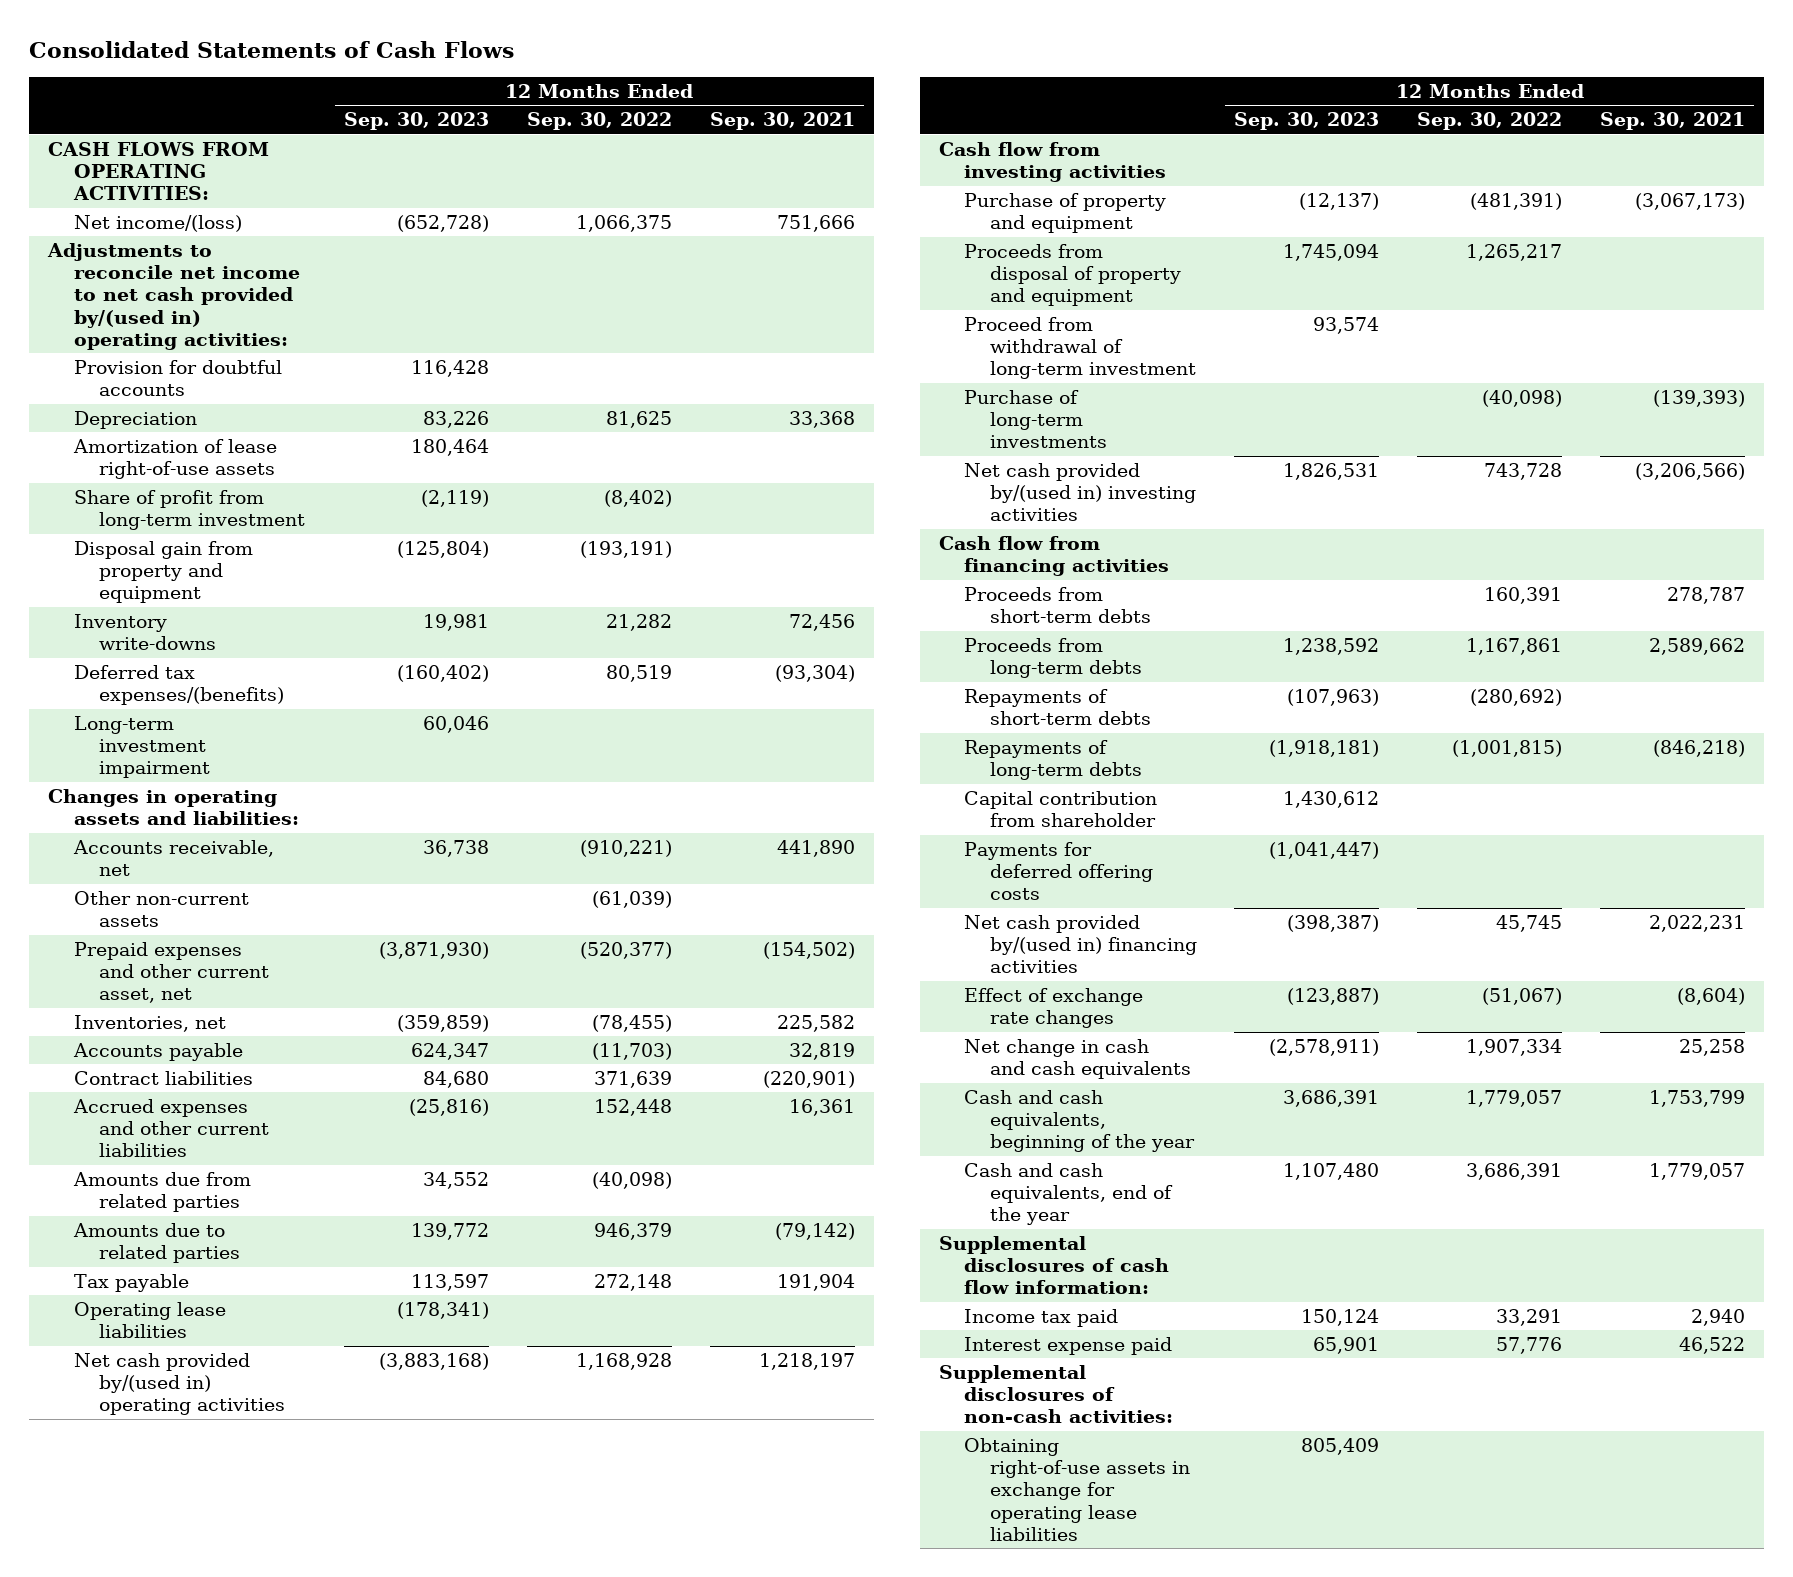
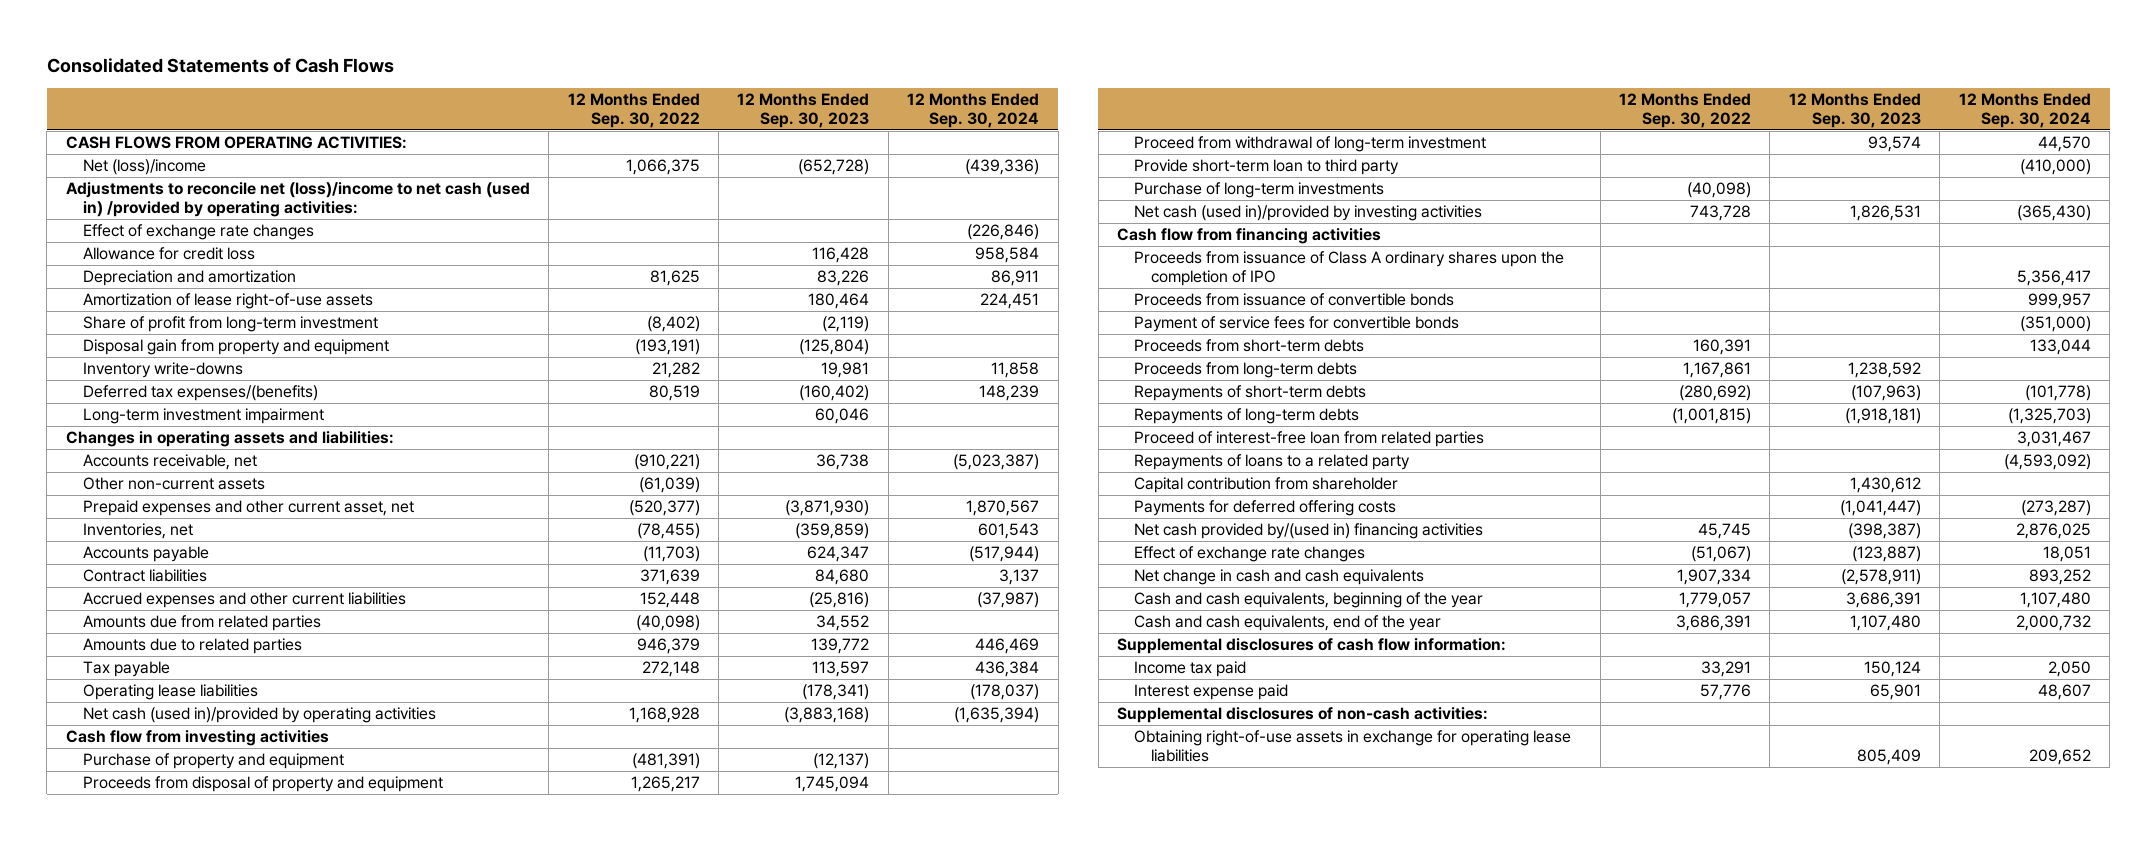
- | 12 Months Ended Sep. 30, 2023 | 12 Months Ended Sep. 30, 2022 | 12 Months Ended Sep. 30, 2021
+ | 12 Months Ended Sep. 30, 2022 | 12 Months Ended Sep. 30, 2023 | 12 Months Ended Sep. 30, 2024
- Net income/(loss) | (652,728) | 1,066,375 | 751,666
- Adjustments to reconcile net income to net cash provided by/(used in) operating activities:
- Provision for doubtful accounts | 116,428 | |
- Depreciation | 83,226 | 81,625 | 33,368
+ Net (loss)/income | 1,066,375 | (652,728) | (439,336)
+ Adjustments to reconcile net (loss)/income to net cash (used in) /provided by operating activities:
+ Effect of exchange rate changes | | | (226,846)
+ Allowance for credit loss | | 116,428 | 958,584
+ Depreciation and amortization | 81,625 | 83,226 | 86,911
- Net cash provided by/(used in) operating activities | (3,883,168) | 1,168,928 | 1,218,197
+ Net cash (used in)/provided by operating activities | 1,168,928 | (3,883,168) | (1,635,394)
+ Provide short-term loan to third party | | | (410,000)
- Net cash provided by/(used in) investing activities | 1,826,531 | 743,728 | (3,206,566)
+ Net cash (used in)/provided by investing activities | 743,728 | 1,826,531 | (365,430)
+ Proceeds from issuance of Class A ordinary shares upon the completion of IPO | | | 5,356,417
+ Proceeds from issuance of convertible bonds | | | 999,957
+ Payment of service fees for convertible bonds | | | (351,000)
+ Proceed of interest-free loan from related parties | | | 3,031,467
+ Repayments of loans to a related party | | | (4,593,092)

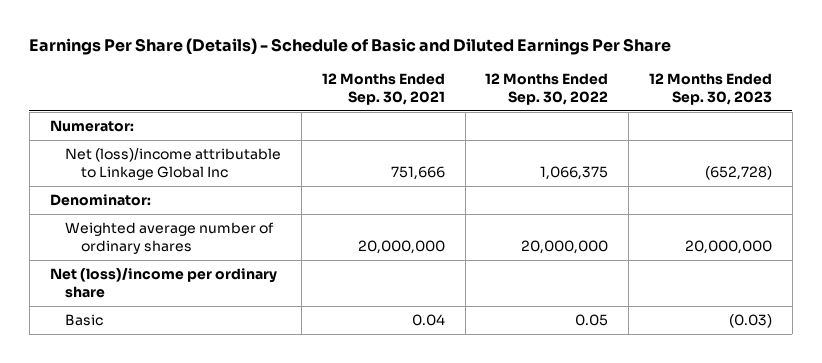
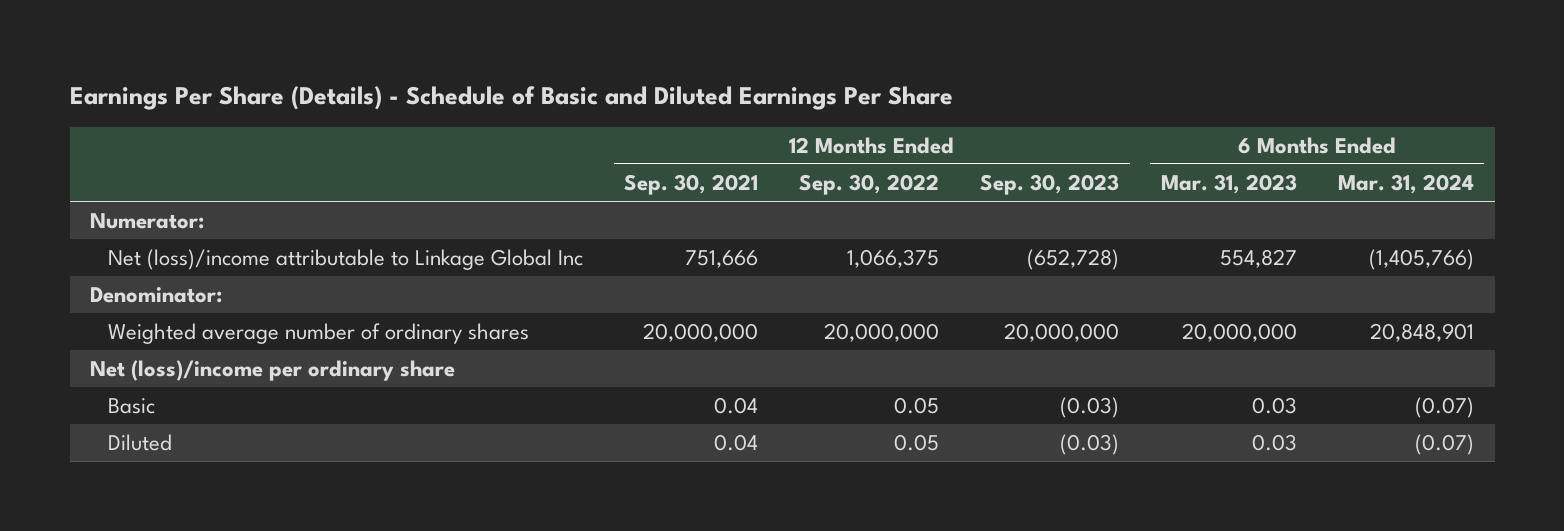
- | 12 Months Ended Sep. 30, 2021 | 12 Months Ended Sep. 30, 2022 | 12 Months Ended Sep. 30, 2023
+ | 12 Months Ended Sep. 30, 2021 | 12 Months Ended Sep. 30, 2022 | 12 Months Ended Sep. 30, 2023 | 6 Months Ended Mar. 31, 2023 | 6 Months Ended Mar. 31, 2024
+ Diluted | 0.04 | 0.05 | (0.03) | 0.03 | (0.07)

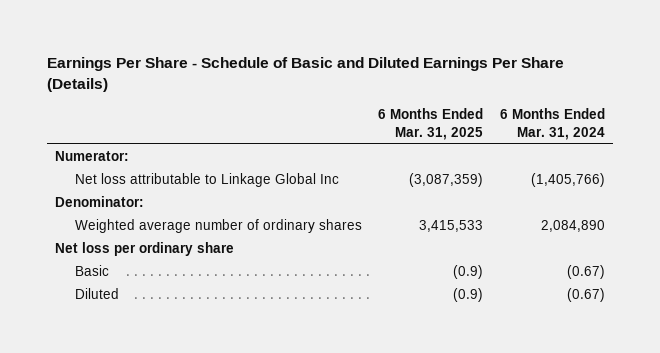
- Earnings Per Share (Details) - Schedule of Basic and Diluted Earnings Per Share
+ Earnings Per Share - Schedule of Basic and Diluted Earnings Per Share (Details)
- | 12 Months Ended Sep. 30, 2021 | 12 Months Ended Sep. 30, 2022 | 12 Months Ended Sep. 30, 2023 | 6 Months Ended Mar. 31, 2023 | 6 Months Ended Mar. 31, 2024
+ | 6 Months Ended Mar. 31, 2025 | 6 Months Ended Mar. 31, 2024
- Net (loss)/income attributable to Linkage Global Inc | 751,666 | 1,066,375 | (652,728) | 554,827 | (1,405,766)
+ Net loss attributable to Linkage Global Inc | (3,087,359) | (1,405,766)
- Weighted average number of ordinary shares | 20,000,000 | 20,000,000 | 20,000,000 | 20,000,000 | 20,848,901
- Net (loss)/income per ordinary share
- Basic | 0.04 | 0.05 | (0.03) | 0.03 | (0.07)
- Diluted | 0.04 | 0.05 | (0.03) | 0.03 | (0.07)
+ Weighted average number of ordinary shares | 3,415,533 | 2,084,890
+ Net loss per ordinary share
+ Basic | (0.9) | (0.67)
+ Diluted | (0.9) | (0.67)

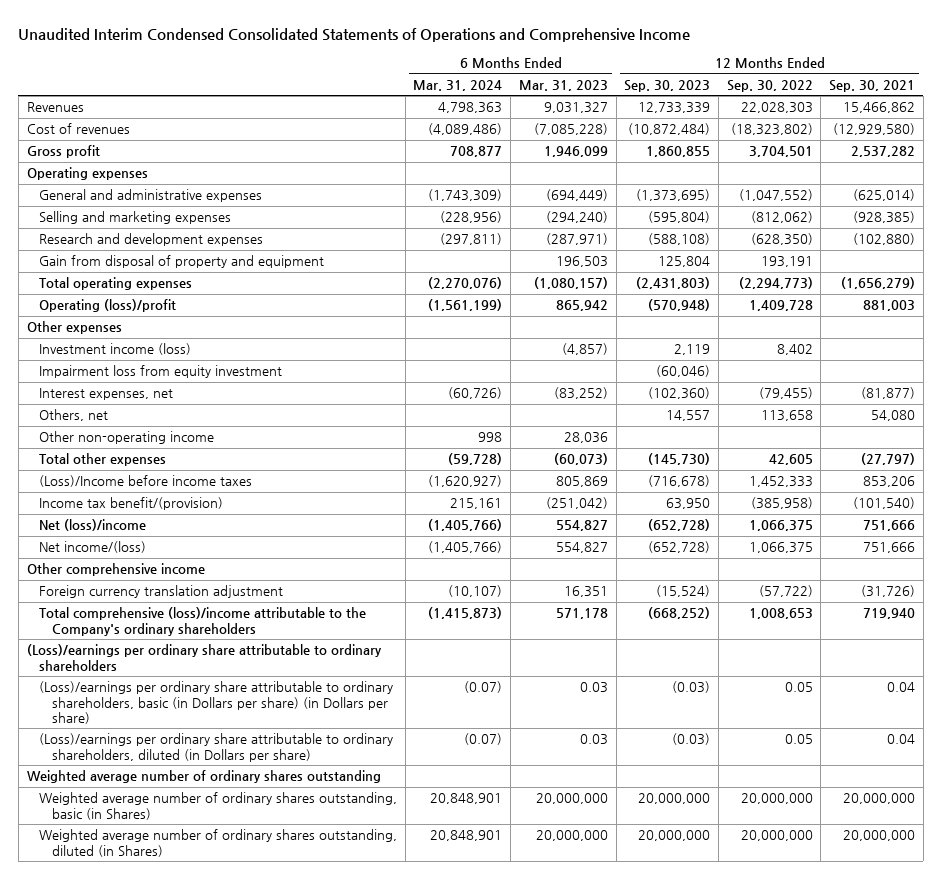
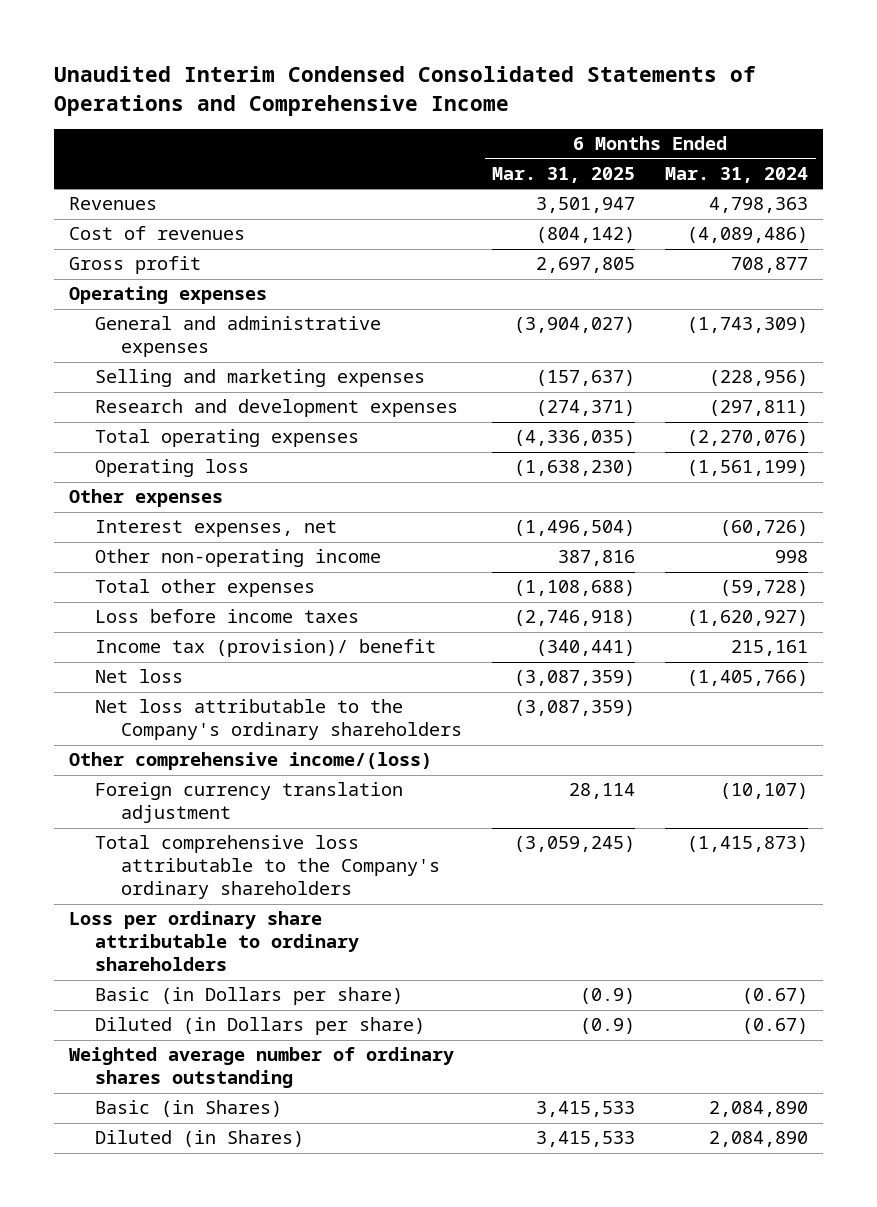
- | 6 Months Ended Mar. 31, 2024 | 6 Months Ended Mar. 31, 2023 | 12 Months Ended Sep. 30, 2023 | 12 Months Ended Sep. 30, 2022 | 12 Months Ended Sep. 30, 2021
+ | 6 Months Ended Mar. 31, 2025 | 6 Months Ended Mar. 31, 2024
- Gain from disposal of property and equipment | | 196,503 | 125,804 | 193,191 |
- Operating (loss)/profit | (1,561,199) | 865,942 | (570,948) | 1,409,728 | 881,003
+ Operating loss | (1,638,230) | (1,561,199)
- Investment income (loss) | | (4,857) | 2,119 | 8,402 |
- Impairment loss from equity investment | | | (60,046) | |
- Others, net | | | 14,557 | 113,658 | 54,080
- (Loss)/Income before income taxes | (1,620,927) | 805,869 | (716,678) | 1,452,333 | 853,206
- Income tax benefit/(provision) | 215,161 | (251,042) | 63,950 | (385,958) | (101,540)
- Net (loss)/income | (1,405,766) | 554,827 | (652,728) | 1,066,375 | 751,666
- Net income/(loss) | (1,405,766) | 554,827 | (652,728) | 1,066,375 | 751,666
- Other comprehensive income
+ Loss before income taxes | (2,746,918) | (1,620,927)
+ Income tax (provision)/ benefit | (340,441) | 215,161
+ Net loss | (3,087,359) | (1,405,766)
+ Net loss attributable to the Company's ordinary shareholders | (3,087,359) |
+ Other comprehensive income/(loss)
- Total comprehensive (loss)/income attributable to the Company's ordinary shareholders | (1,415,873) | 571,178 | (668,252) | 1,008,653 | 719,940
- (Loss)/earnings per ordinary share attributable to ordinary shareholders
- (Loss)/earnings per ordinary share attributable to ordinary shareholders, basic (in Dollars per share) (in Dollars per share) | (0.07) | 0.03 | (0.03) | 0.05 | 0.04
- (Loss)/earnings per ordinary share attributable to ordinary shareholders, diluted (in Dollars per share) | (0.07) | 0.03 | (0.03) | 0.05 | 0.04
+ Total comprehensive loss attributable to the Company's ordinary shareholders | (3,059,245) | (1,415,873)
+ Loss per ordinary share attributable to ordinary shareholders
+ Basic (in Dollars per share) | (0.9) | (0.67)
+ Diluted (in Dollars per share) | (0.9) | (0.67)
- Weighted average number of ordinary shares outstanding, basic (in Shares) | 20,848,901 | 20,000,000 | 20,000,000 | 20,000,000 | 20,000,000
- Weighted average number of ordinary shares outstanding, diluted (in Shares) | 20,848,901 | 20,000,000 | 20,000,000 | 20,000,000 | 20,000,000
+ Basic (in Shares) | 3,415,533 | 2,084,890
+ Diluted (in Shares) | 3,415,533 | 2,084,890

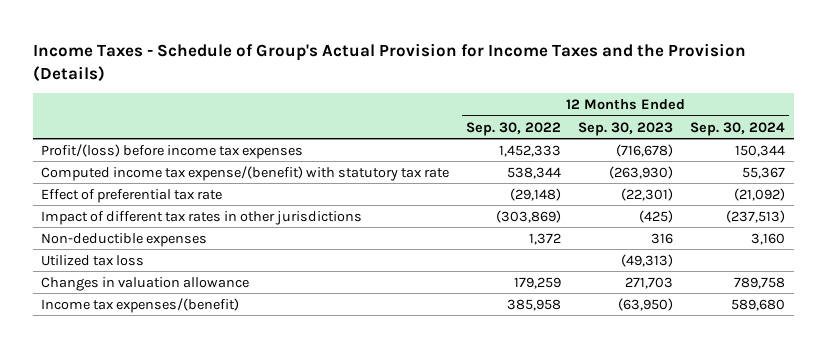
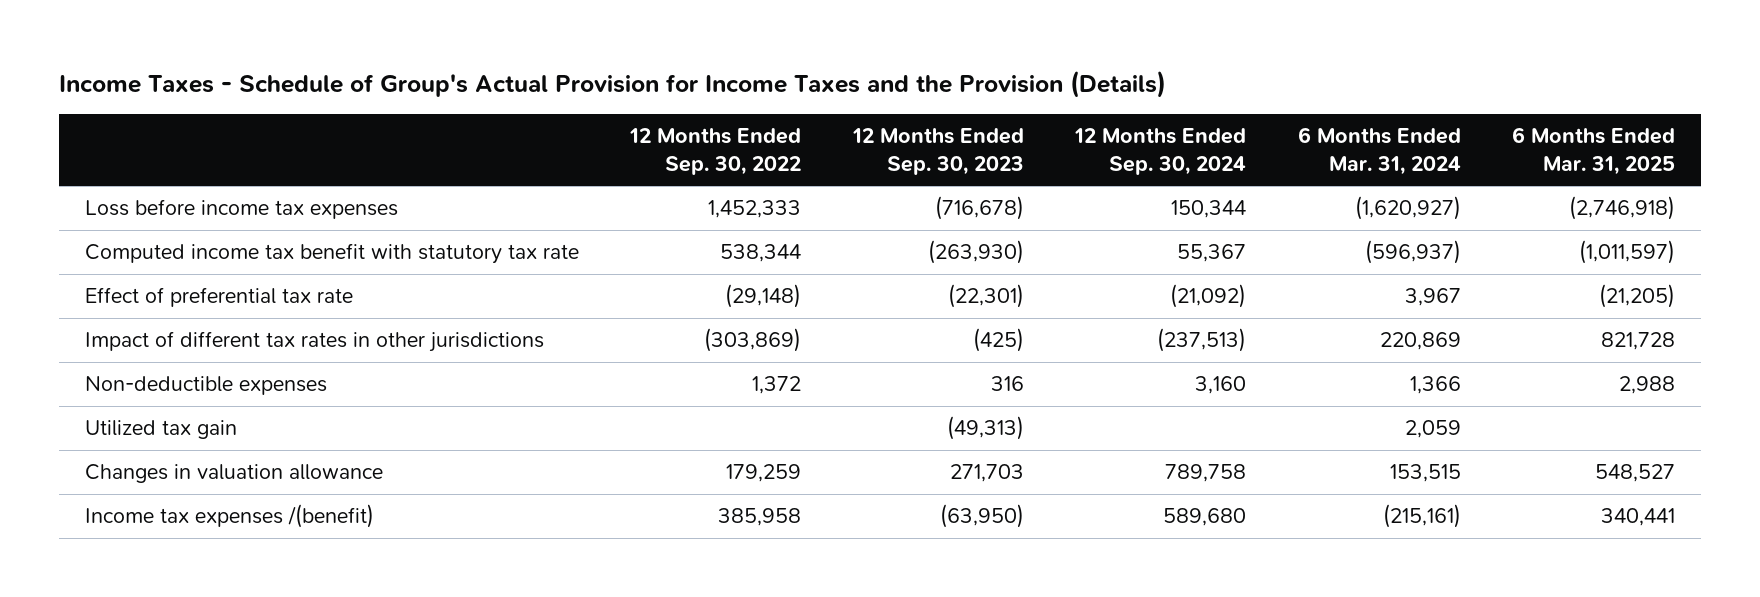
- | 12 Months Ended Sep. 30, 2022 | 12 Months Ended Sep. 30, 2023 | 12 Months Ended Sep. 30, 2024
+ | 12 Months Ended Sep. 30, 2022 | 12 Months Ended Sep. 30, 2023 | 12 Months Ended Sep. 30, 2024 | 6 Months Ended Mar. 31, 2024 | 6 Months Ended Mar. 31, 2025
- Profit/(loss) before income tax expenses | 1,452,333 | (716,678) | 150,344
- Computed income tax expense/(benefit) with statutory tax rate | 538,344 | (263,930) | 55,367
+ Loss before income tax expenses | 1,452,333 | (716,678) | 150,344 | (1,620,927) | (2,746,918)
+ Computed income tax benefit with statutory tax rate | 538,344 | (263,930) | 55,367 | (596,937) | (1,011,597)
- Utilized tax loss | | (49,313) |
+ Utilized tax gain | | (49,313) | | 2,059 |
- Income tax expenses/(benefit) | 385,958 | (63,950) | 589,680
+ Income tax expenses /(benefit) | 385,958 | (63,950) | 589,680 | (215,161) | 340,441

